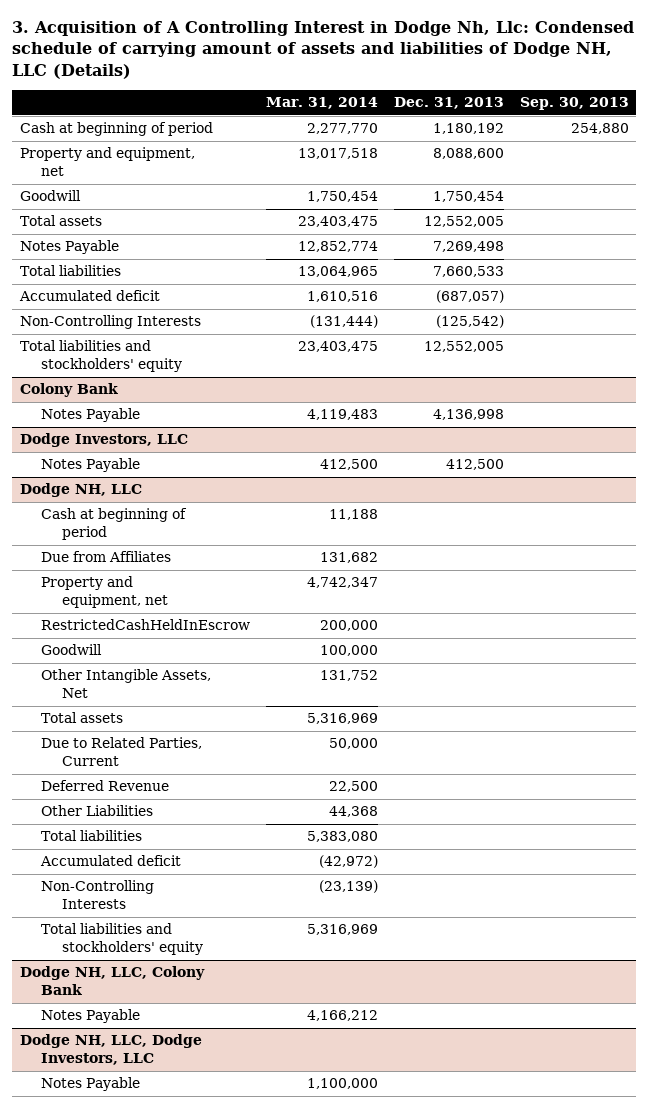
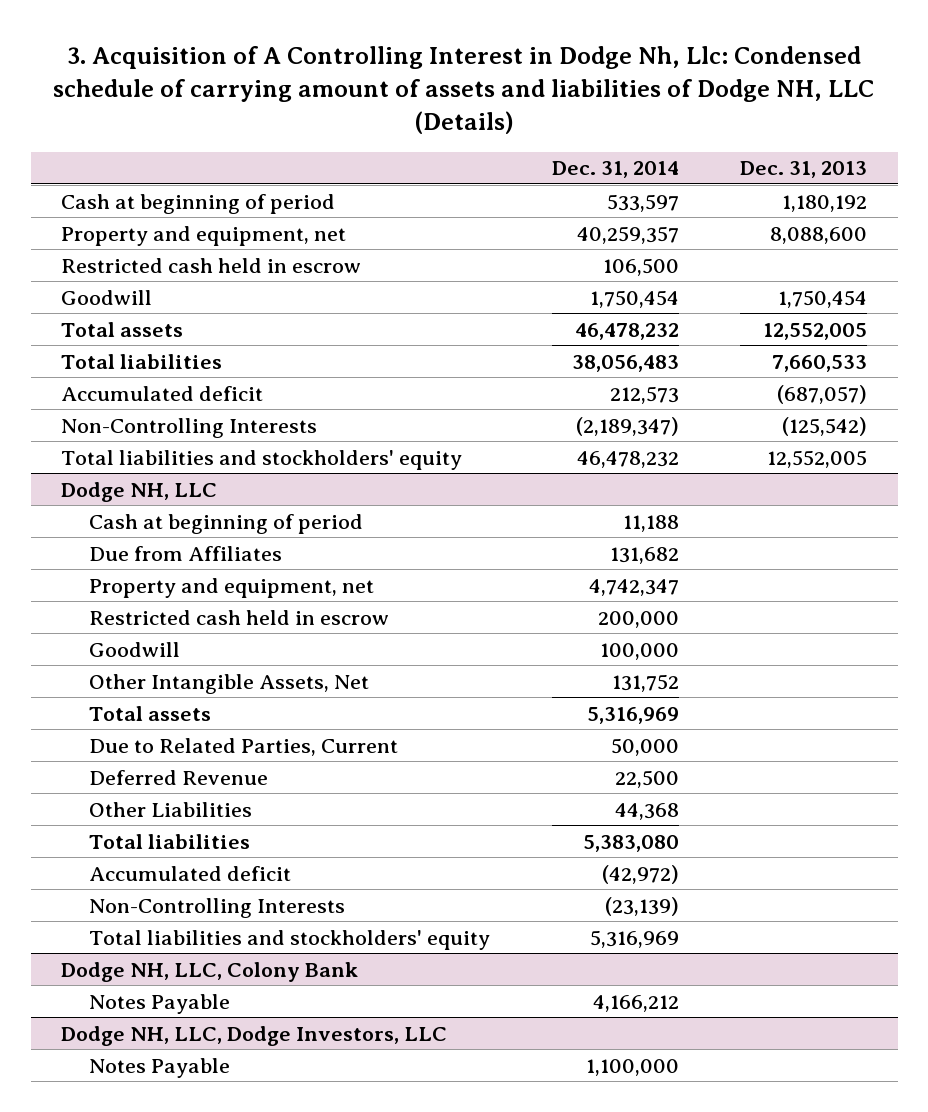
- | Mar. 31, 2014 | Dec. 31, 2013 | Sep. 30, 2013
+ | Dec. 31, 2014 | Dec. 31, 2013
+ Restricted cash held in escrow | 106,500 |
- Notes Payable | 12,852,774 | 7,269,498 |
- Colony Bank
- Notes Payable | 4,119,483 | 4,136,998 |
- Dodge Investors, LLC
- Notes Payable | 412,500 | 412,500 |
@ Dodge NH, LLC
- RestrictedCashHeldInEscrow | 200,000 | |
+ Restricted cash held in escrow | 200,000 |

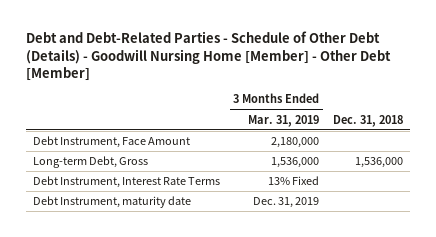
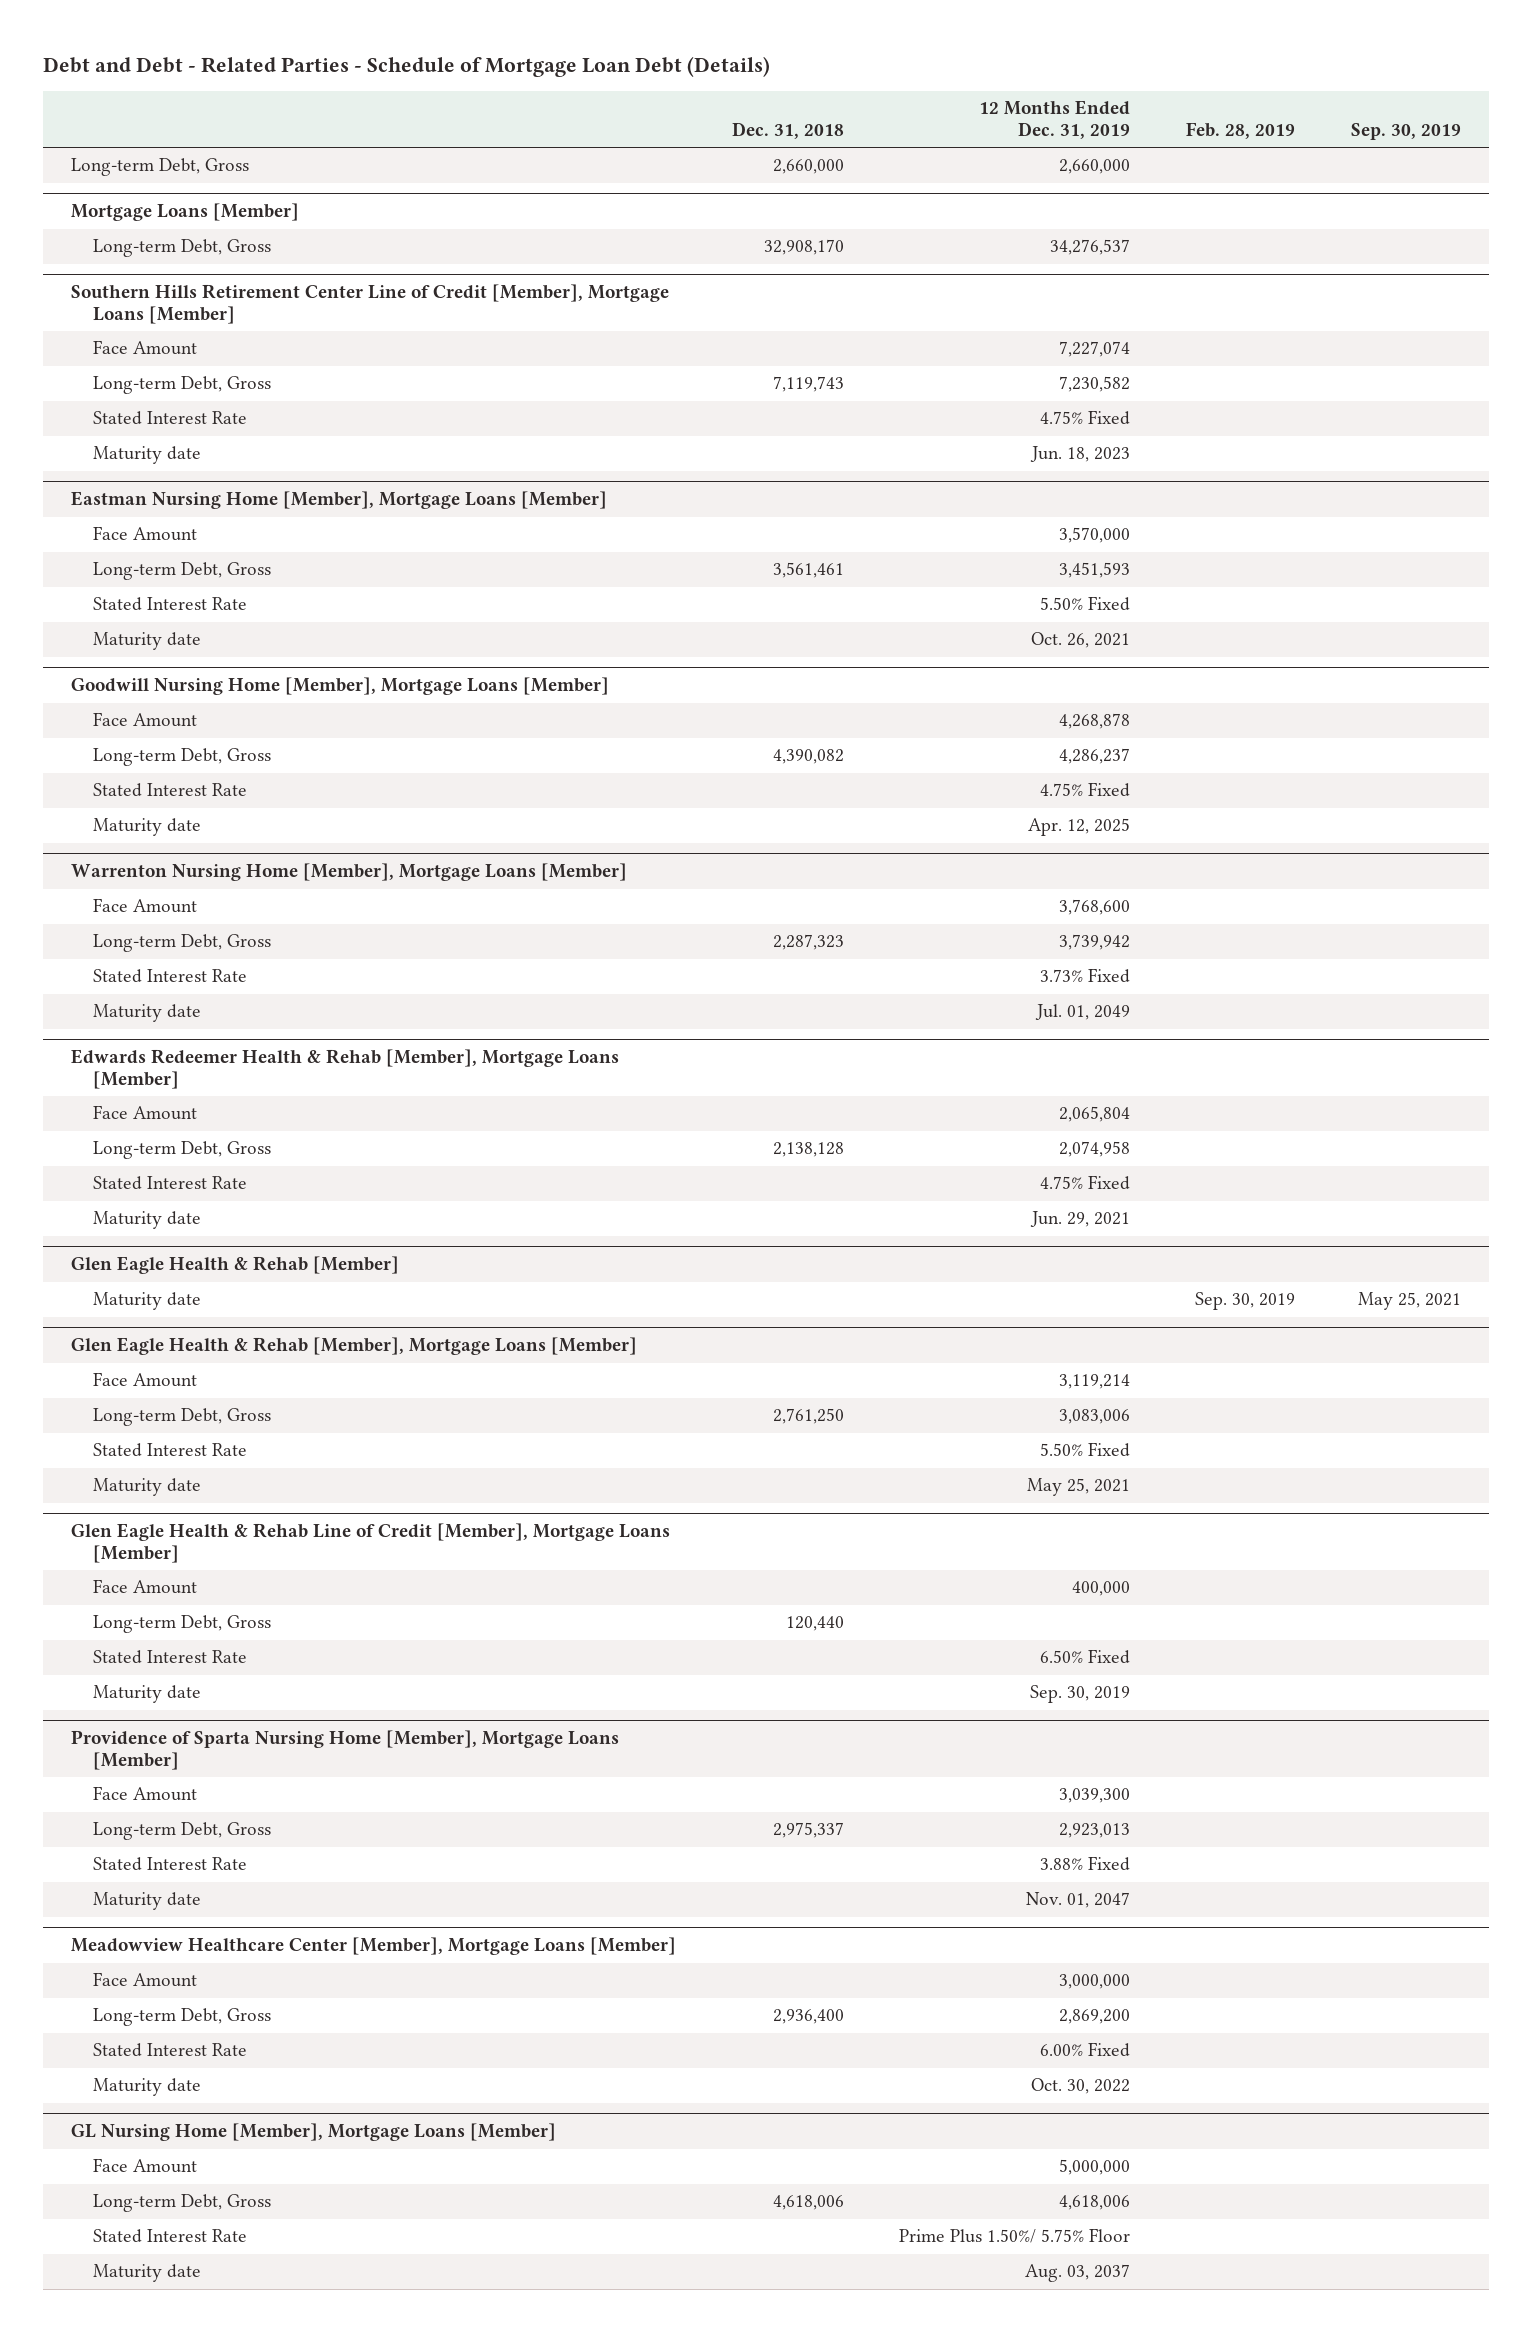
- Debt and Debt-Related Parties - Schedule of Other Debt (Details) - Goodwill Nursing Home [Member] - Other Debt [Member]
+ Debt and Debt - Related Parties - Schedule of Mortgage Loan Debt (Details)
- | 3 Months Ended Mar. 31, 2019 | Dec. 31, 2018
+ | Dec. 31, 2018 | 12 Months Ended Dec. 31, 2019 | Feb. 28, 2019 | Sep. 30, 2019
- Debt Instrument, Face Amount | 2,180,000 |
- Long-term Debt, Gross | 1,536,000 | 1,536,000
- Debt Instrument, Interest Rate Terms | 13% Fixed |
- Debt Instrument, maturity date | Dec. 31, 2019 |
+ Long-term Debt, Gross | 2,660,000 | 2,660,000 | |
+ Mortgage Loans [Member]
+ Long-term Debt, Gross | 32,908,170 | 34,276,537 | |
+ Southern Hills Retirement Center Line of Credit [Member], Mortgage Loans [Member]
+ Face Amount | | 7,227,074 | |
+ Long-term Debt, Gross | 7,119,743 | 7,230,582 | |
+ Stated Interest Rate | | 4.75% Fixed | |
+ Maturity date | | Jun. 18, 2023 | |
+ Eastman Nursing Home [Member], Mortgage Loans [Member]
+ Face Amount | | 3,570,000 | |
+ Long-term Debt, Gross | 3,561,461 | 3,451,593 | |
+ Stated Interest Rate | | 5.50% Fixed | |
+ Maturity date | | Oct. 26, 2021 | |
+ Goodwill Nursing Home [Member], Mortgage Loans [Member]
+ Face Amount | | 4,268,878 | |
+ Long-term Debt, Gross | 4,390,082 | 4,286,237 | |
+ Stated Interest Rate | | 4.75% Fixed | |
+ Maturity date | | Apr. 12, 2025 | |
+ Warrenton Nursing Home [Member], Mortgage Loans [Member]
+ Face Amount | | 3,768,600 | |
+ Long-term Debt, Gross | 2,287,323 | 3,739,942 | |
+ Stated Interest Rate | | 3.73% Fixed | |
+ Maturity date | | Jul. 01, 2049 | |
+ Edwards Redeemer Health & Rehab [Member], Mortgage Loans [Member]
+ Face Amount | | 2,065,804 | |
+ Long-term Debt, Gross | 2,138,128 | 2,074,958 | |
+ Stated Interest Rate | | 4.75% Fixed | |
+ Maturity date | | Jun. 29, 2021 | |
+ Glen Eagle Health & Rehab [Member]
+ Maturity date | | | Sep. 30, 2019 | May 25, 2021
+ Glen Eagle Health & Rehab [Member], Mortgage Loans [Member]
+ Face Amount | | 3,119,214 | |
+ Long-term Debt, Gross | 2,761,250 | 3,083,006 | |
+ Stated Interest Rate | | 5.50% Fixed | |
+ Maturity date | | May 25, 2021 | |
+ Glen Eagle Health & Rehab Line of Credit [Member], Mortgage Loans [Member]
+ Face Amount | | 400,000 | |
+ Long-term Debt, Gross | 120,440 | | |
+ Stated Interest Rate | | 6.50% Fixed | |
+ Maturity date | | Sep. 30, 2019 | |
+ Providence of Sparta Nursing Home [Member], Mortgage Loans [Member]
+ Face Amount | | 3,039,300 | |
+ Long-term Debt, Gross | 2,975,337 | 2,923,013 | |
+ Stated Interest Rate | | 3.88% Fixed | |
+ Maturity date | | Nov. 01, 2047 | |
+ Meadowview Healthcare Center [Member], Mortgage Loans [Member]
+ Face Amount | | 3,000,000 | |
+ Long-term Debt, Gross | 2,936,400 | 2,869,200 | |
+ Stated Interest Rate | | 6.00% Fixed | |
+ Maturity date | | Oct. 30, 2022 | |
+ GL Nursing Home [Member], Mortgage Loans [Member]
+ Face Amount | | 5,000,000 | |
+ Long-term Debt, Gross | 4,618,006 | 4,618,006 | |
+ Stated Interest Rate | | Prime Plus 1.50%/ 5.75% Floor | |
+ Maturity date | | Aug. 03, 2037 | |

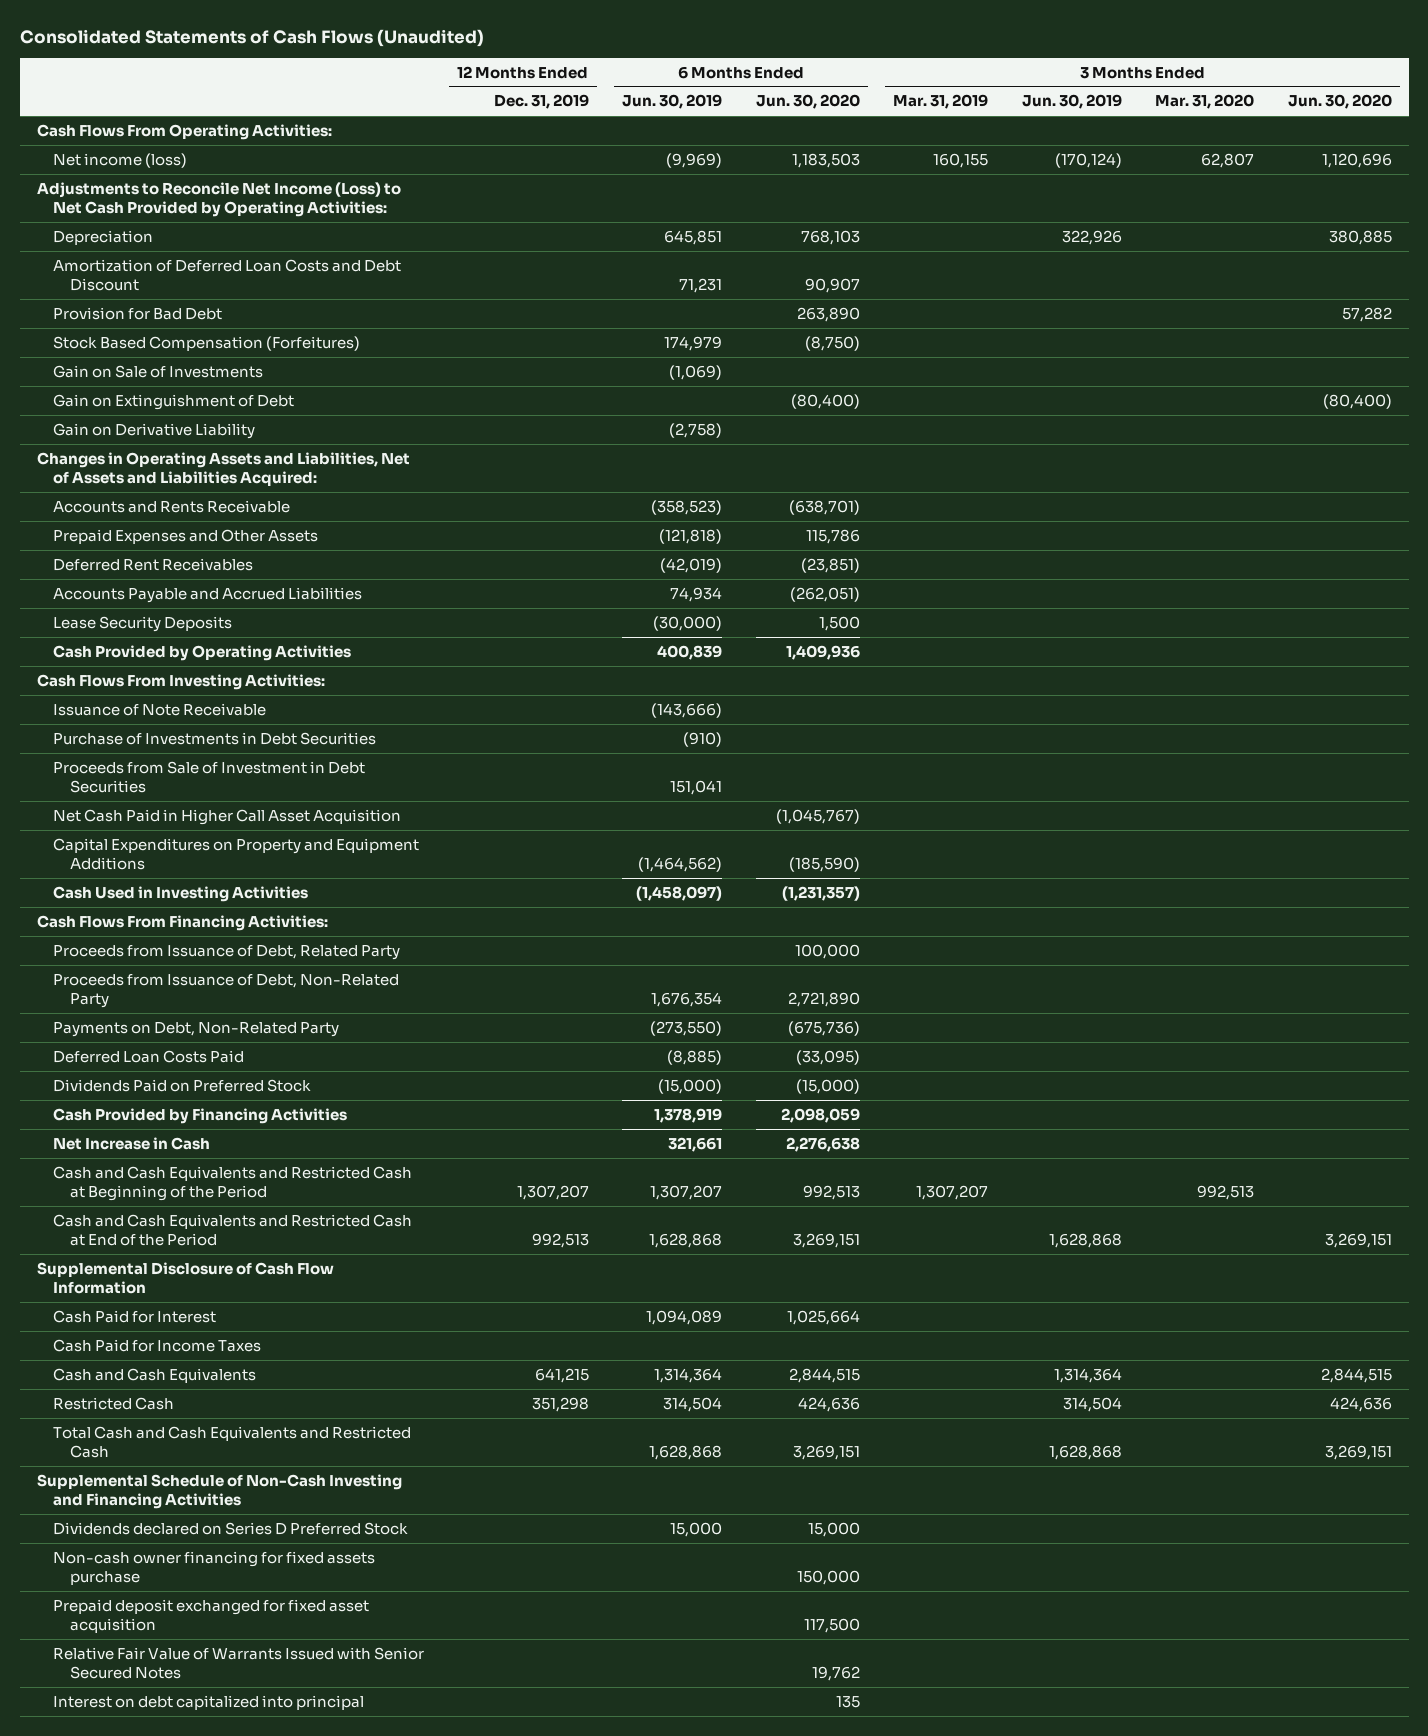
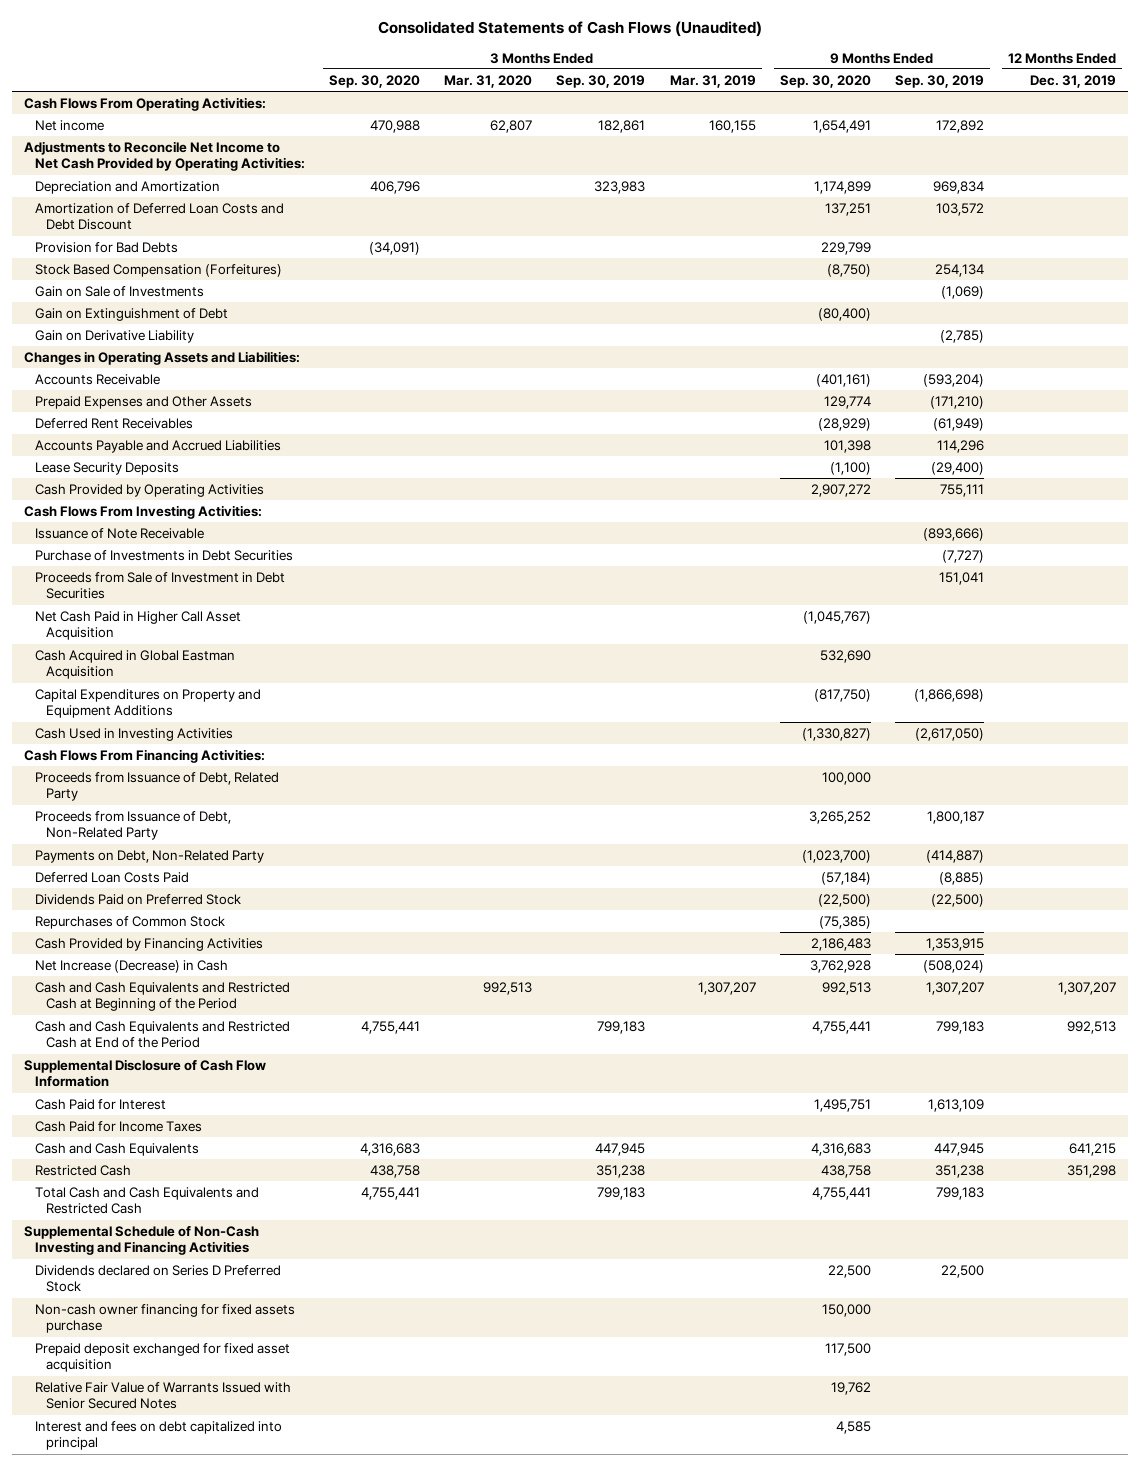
- | 12 Months Ended Dec. 31, 2019 | 6 Months Ended Jun. 30, 2019 | 6 Months Ended Jun. 30, 2020 | 3 Months Ended Mar. 31, 2019 | 3 Months Ended Jun. 30, 2019 | 3 Months Ended Mar. 31, 2020 | 3 Months Ended Jun. 30, 2020
+ | 3 Months Ended Sep. 30, 2020 | 3 Months Ended Mar. 31, 2020 | 3 Months Ended Sep. 30, 2019 | 3 Months Ended Mar. 31, 2019 | 9 Months Ended Sep. 30, 2020 | 9 Months Ended Sep. 30, 2019 | 12 Months Ended Dec. 31, 2019
- Net income (loss) | | (9,969) | 1,183,503 | 160,155 | (170,124) | 62,807 | 1,120,696
- Adjustments to Reconcile Net Income (Loss) to Net Cash Provided by Operating Activities:
- Depreciation | | 645,851 | 768,103 | | 322,926 | | 380,885
+ Net income | 470,988 | 62,807 | 182,861 | 160,155 | 1,654,491 | 172,892 |
+ Adjustments to Reconcile Net Income to Net Cash Provided by Operating Activities:
+ Depreciation and Amortization | 406,796 | | 323,983 | | 1,174,899 | 969,834 |
- Provision for Bad Debt | | | 263,890 | | | | 57,282
+ Provision for Bad Debts | (34,091) | | | | 229,799 | |
- Changes in Operating Assets and Liabilities, Net of Assets and Liabilities Acquired:
- Accounts and Rents Receivable | | (358,523) | (638,701) | | | |
+ Changes in Operating Assets and Liabilities:
+ Accounts Receivable | | | | | (401,161) | (593,204) |
+ Cash Acquired in Global Eastman Acquisition | | | | | 532,690 | |
+ Repurchases of Common Stock | | | | | (75,385) | |
- Net Increase in Cash | | 321,661 | 2,276,638 | | | |
+ Net Increase (Decrease) in Cash | | | | | 3,762,928 | (508,024) |
- Interest on debt capitalized into principal | | | 135 | | | |
+ Interest and fees on debt capitalized into principal | | | | | 4,585 | |

